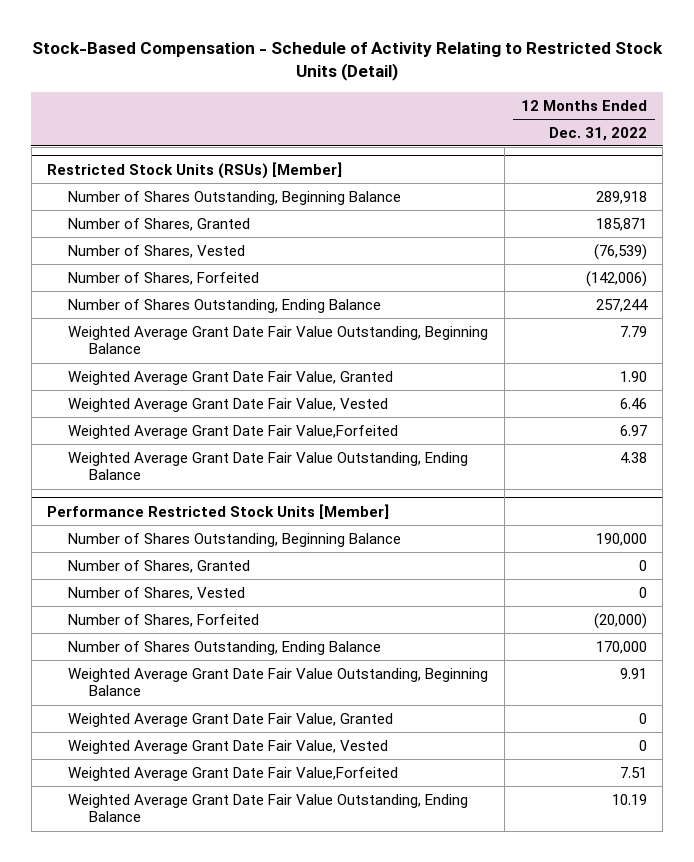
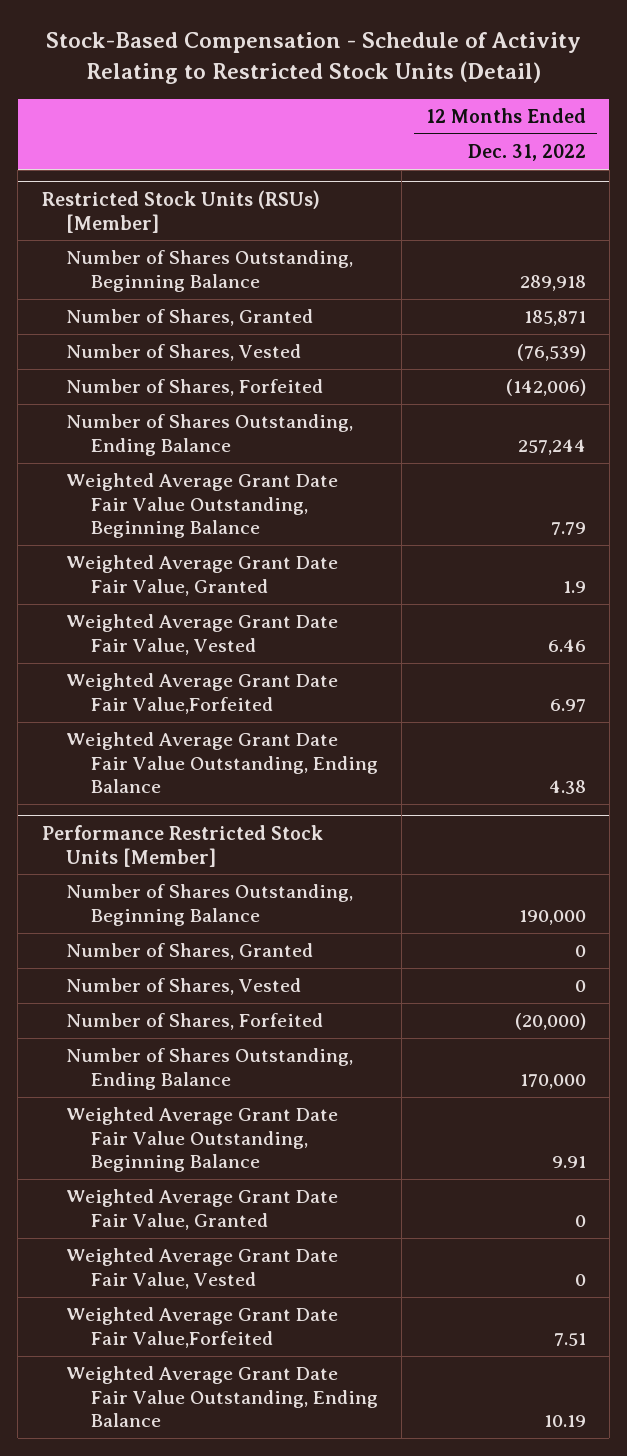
@ Restricted Stock Units (RSUs) [Member]
- Weighted Average Grant Date Fair Value, Granted | 1.90
+ Weighted Average Grant Date Fair Value, Granted | 1.9

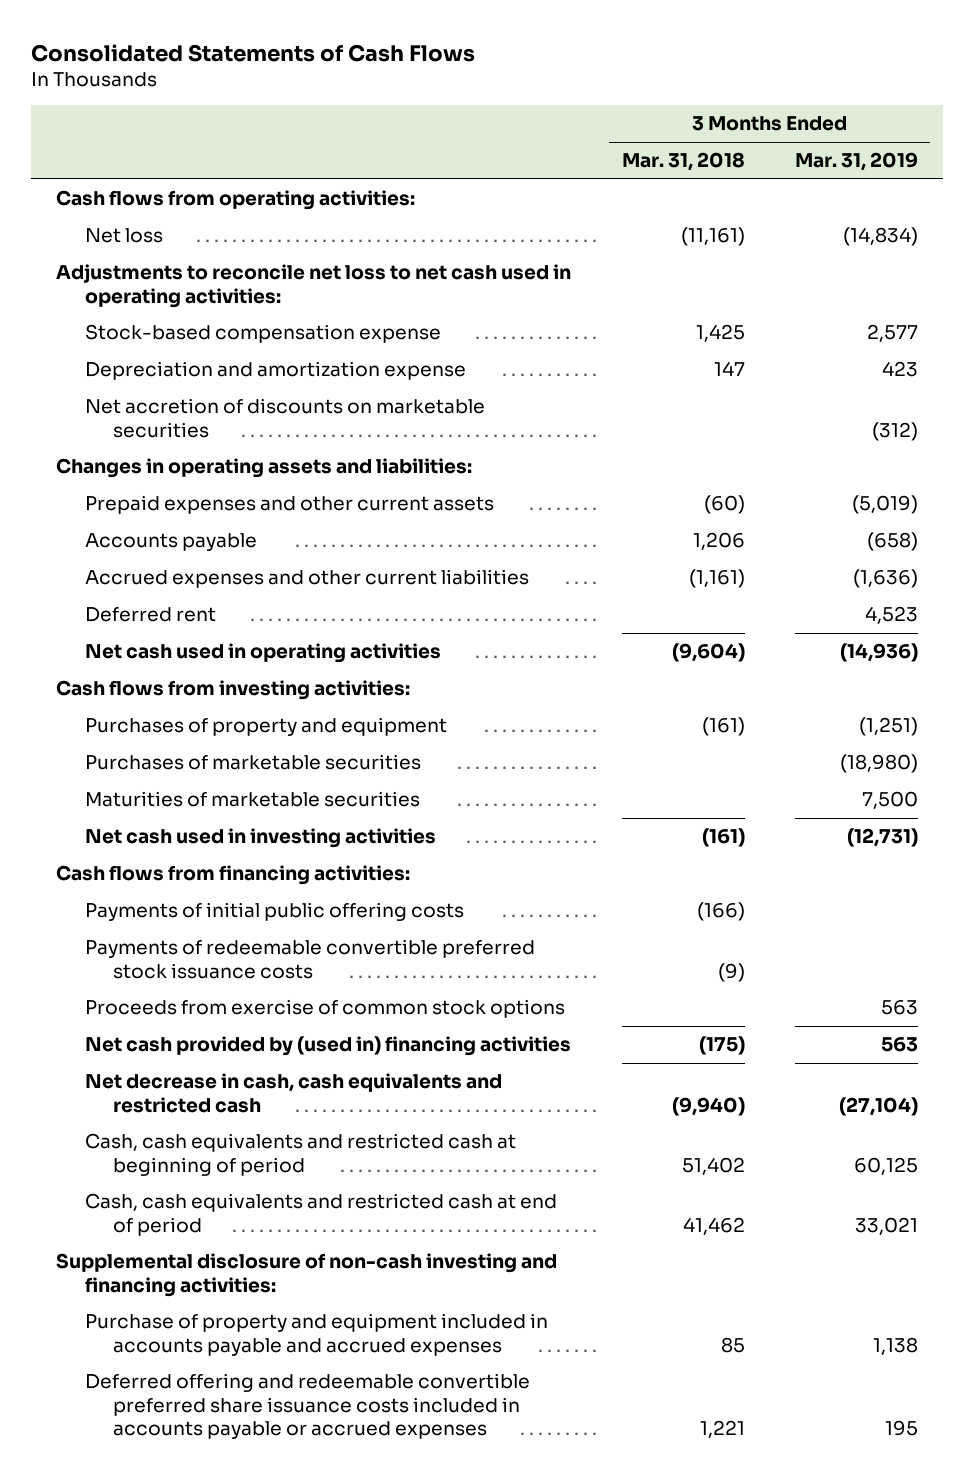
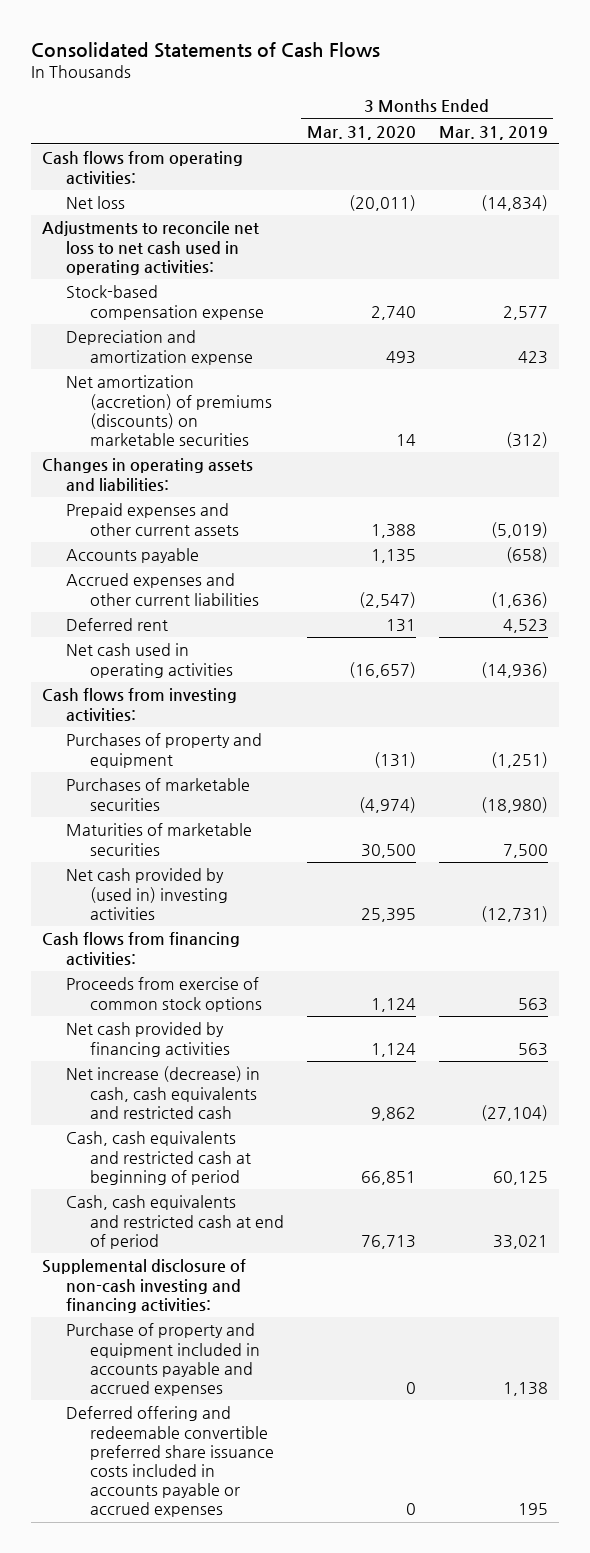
- | 3 Months Ended Mar. 31, 2018 | 3 Months Ended Mar. 31, 2019
+ | 3 Months Ended Mar. 31, 2020 | 3 Months Ended Mar. 31, 2019
- Net accretion of discounts on marketable securities | | (312)
+ Net amortization (accretion) of premiums (discounts) on marketable securities | 14 | (312)
- Net cash used in investing activities | (161) | (12,731)
+ Net cash provided by (used in) investing activities | 25,395 | (12,731)
- Payments of initial public offering costs | (166) |
- Payments of redeemable convertible preferred stock issuance costs | (9) |
- Net cash provided by (used in) financing activities | (175) | 563
- Net decrease in cash, cash equivalents and restricted cash | (9,940) | (27,104)
+ Net cash provided by financing activities | 1,124 | 563
+ Net increase (decrease) in cash, cash equivalents and restricted cash | 9,862 | (27,104)

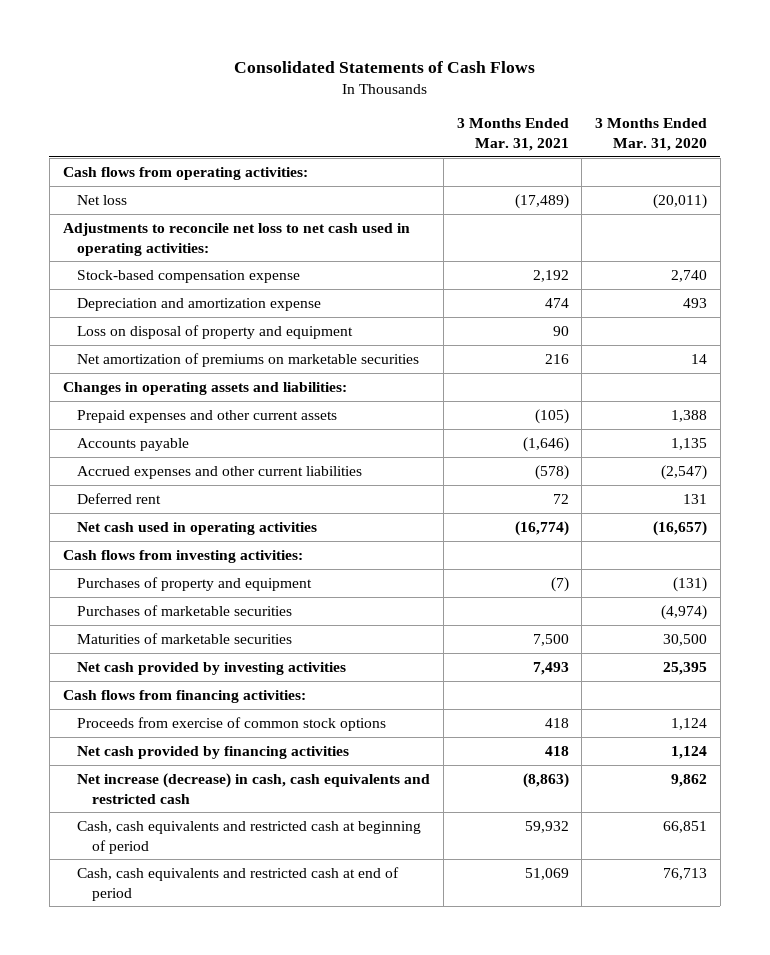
- | 3 Months Ended Mar. 31, 2020 | 3 Months Ended Mar. 31, 2019
+ | 3 Months Ended Mar. 31, 2021 | 3 Months Ended Mar. 31, 2020
- Net amortization (accretion) of premiums (discounts) on marketable securities | 14 | (312)
+ Loss on disposal of property and equipment | 90 |
+ Net amortization of premiums on marketable securities | 216 | 14
- Net cash provided by (used in) investing activities | 25,395 | (12,731)
+ Net cash provided by investing activities | 7,493 | 25,395
- Supplemental disclosure of non-cash investing and financing activities:
- Purchase of property and equipment included in accounts payable and accrued expenses | 0 | 1,138
- Deferred offering and redeemable convertible preferred share issuance costs included in accounts payable or accrued expenses | 0 | 195

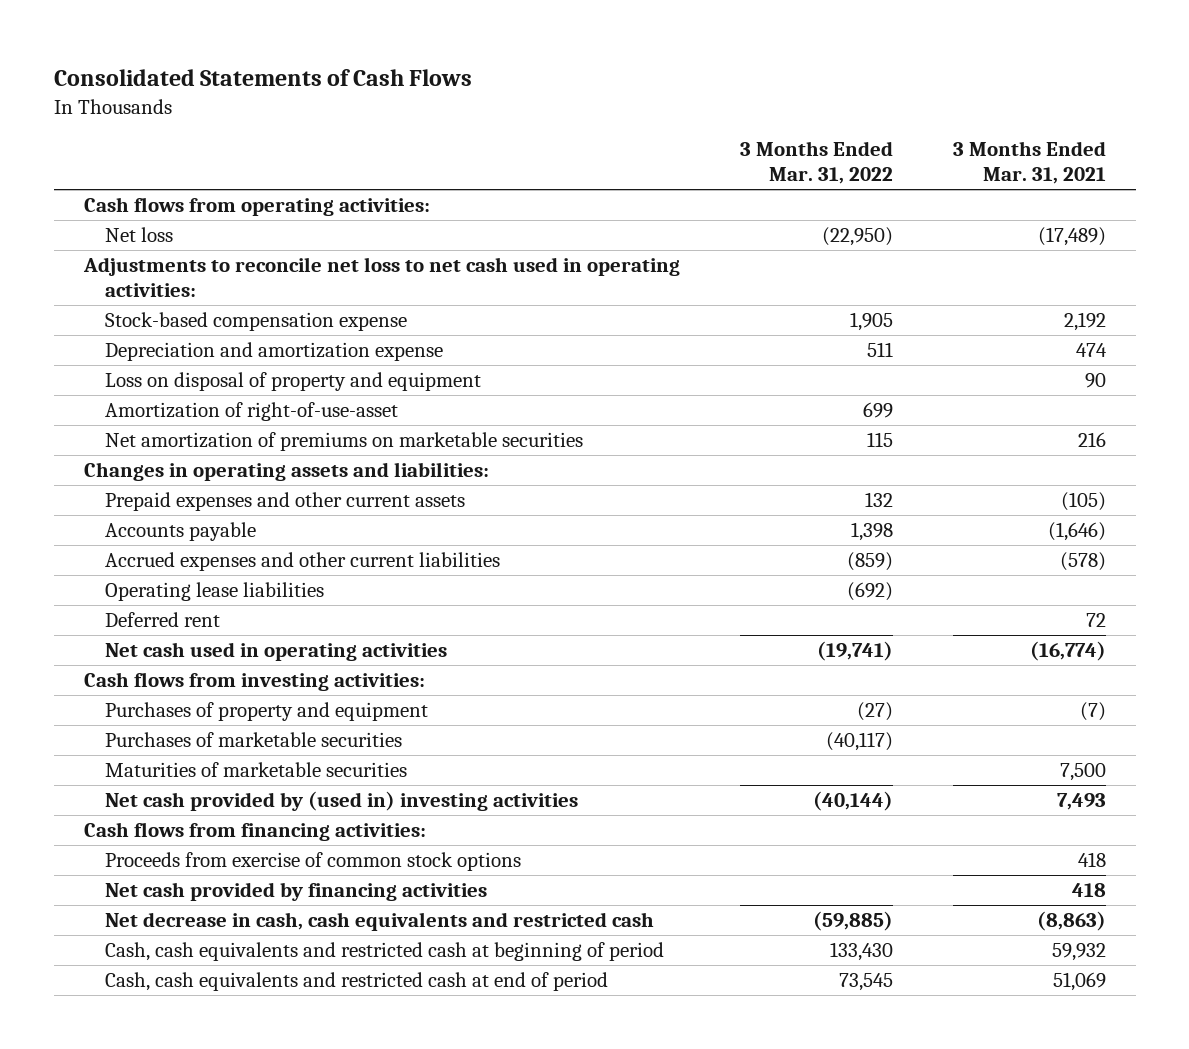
- | 3 Months Ended Mar. 31, 2021 | 3 Months Ended Mar. 31, 2020
+ | 3 Months Ended Mar. 31, 2022 | 3 Months Ended Mar. 31, 2021
+ Amortization of right-of-use-asset | 699 |
+ Operating lease liabilities | (692) |
- Net cash provided by investing activities | 7,493 | 25,395
+ Net cash provided by (used in) investing activities | (40,144) | 7,493
- Net increase (decrease) in cash, cash equivalents and restricted cash | (8,863) | 9,862
+ Net decrease in cash, cash equivalents and restricted cash | (59,885) | (8,863)

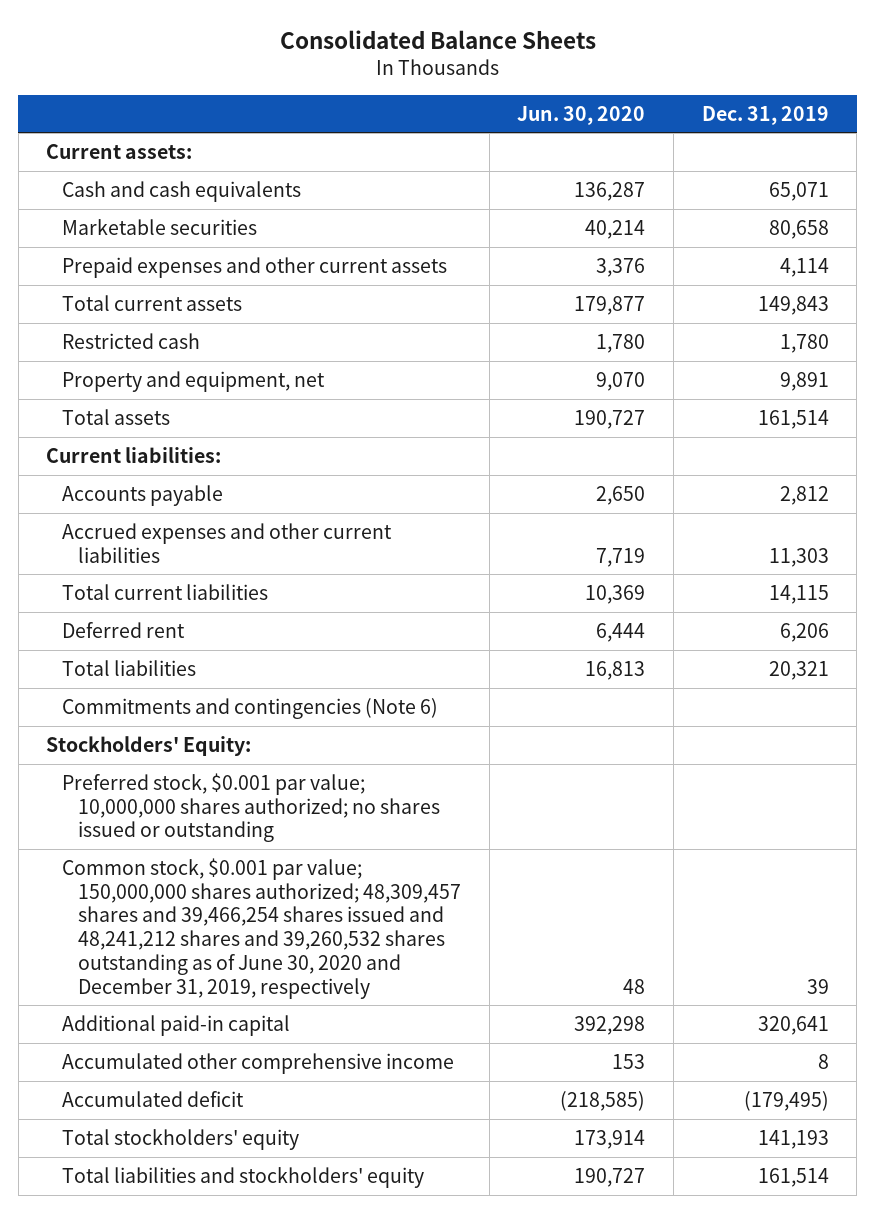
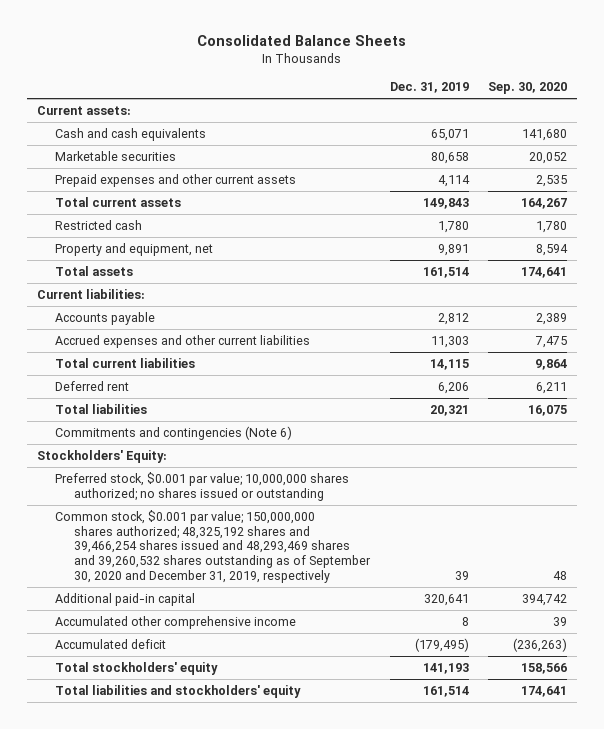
- | Jun. 30, 2020 | Dec. 31, 2019
+ | Dec. 31, 2019 | Sep. 30, 2020
- Common stock, $0.001 par value; 150,000,000 shares authorized; 48,309,457 shares and 39,466,254 shares issued and 48,241,212 shares and 39,260,532 shares outstanding as of June 30, 2020 and December 31, 2019, respectively | 48 | 39
+ Common stock, $0.001 par value; 150,000,000 shares authorized; 48,325,192 shares and 39,466,254 shares issued and 48,293,469 shares and 39,260,532 shares outstanding as of September 30, 2020 and December 31, 2019, respectively | 39 | 48

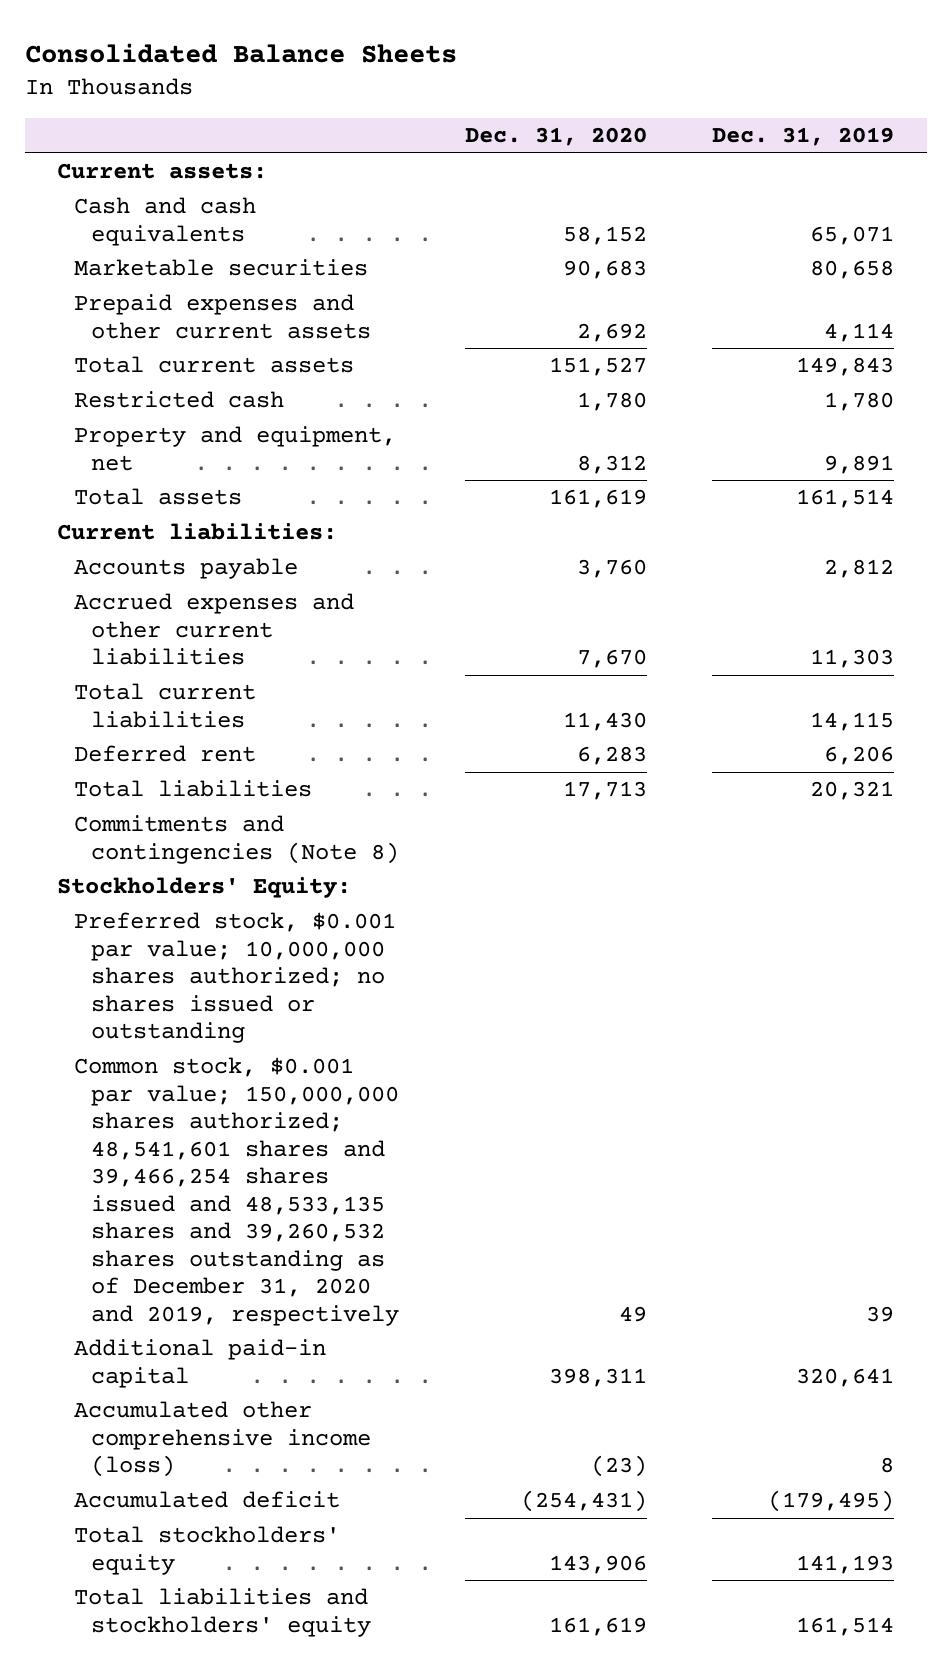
- | Dec. 31, 2019 | Sep. 30, 2020
+ | Dec. 31, 2020 | Dec. 31, 2019
- Commitments and contingencies (Note 6)
+ Commitments and contingencies (Note 8)
- Common stock, $0.001 par value; 150,000,000 shares authorized; 48,325,192 shares and 39,466,254 shares issued and 48,293,469 shares and 39,260,532 shares outstanding as of September 30, 2020 and December 31, 2019, respectively | 39 | 48
+ Common stock, $0.001 par value; 150,000,000 shares authorized; 48,541,601 shares and 39,466,254 shares issued and 48,533,135 shares and 39,260,532 shares outstanding as of December 31, 2020 and 2019, respectively | 49 | 39
- Accumulated other comprehensive income | 8 | 39
+ Accumulated other comprehensive income (loss) | (23) | 8

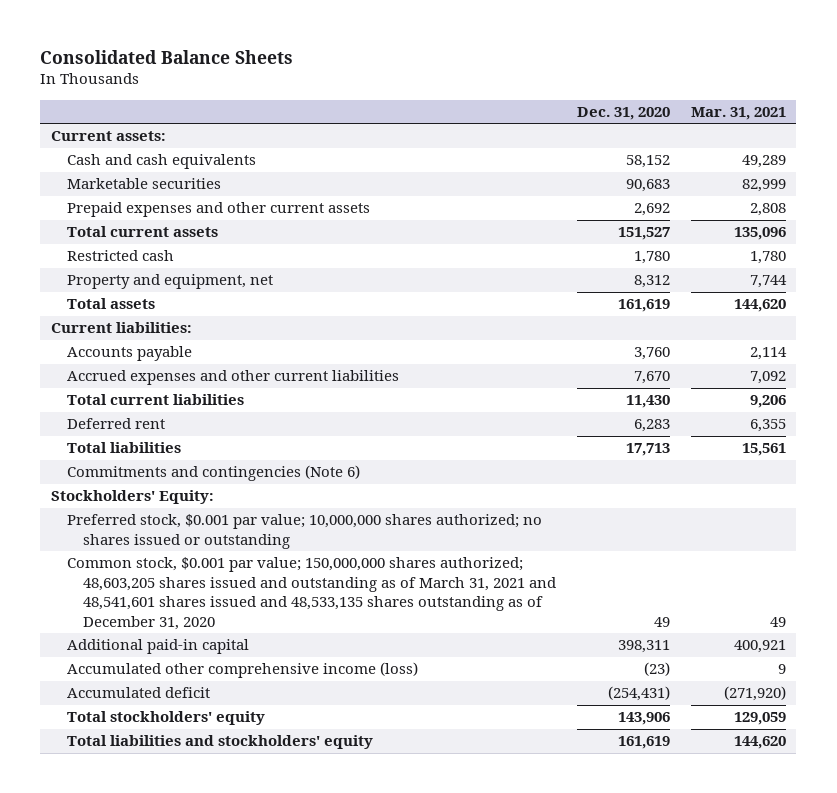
- | Dec. 31, 2020 | Dec. 31, 2019
+ | Dec. 31, 2020 | Mar. 31, 2021
- Commitments and contingencies (Note 8)
+ Commitments and contingencies (Note 6)
- Common stock, $0.001 par value; 150,000,000 shares authorized; 48,541,601 shares and 39,466,254 shares issued and 48,533,135 shares and 39,260,532 shares outstanding as of December 31, 2020 and 2019, respectively | 49 | 39
+ Common stock, $0.001 par value; 150,000,000 shares authorized; 48,603,205 shares issued and outstanding as of March 31, 2021 and 48,541,601 shares issued and 48,533,135 shares outstanding as of December 31, 2020 | 49 | 49

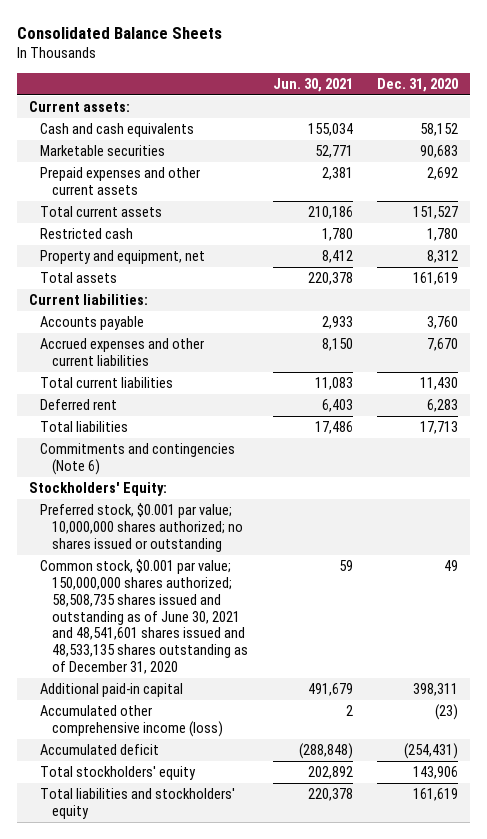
- | Dec. 31, 2020 | Mar. 31, 2021
+ | Jun. 30, 2021 | Dec. 31, 2020
- Common stock, $0.001 par value; 150,000,000 shares authorized; 48,603,205 shares issued and outstanding as of March 31, 2021 and 48,541,601 shares issued and 48,533,135 shares outstanding as of December 31, 2020 | 49 | 49
+ Common stock, $0.001 par value; 150,000,000 shares authorized; 58,508,735 shares issued and outstanding as of June 30, 2021 and 48,541,601 shares issued and 48,533,135 shares outstanding as of December 31, 2020 | 59 | 49

